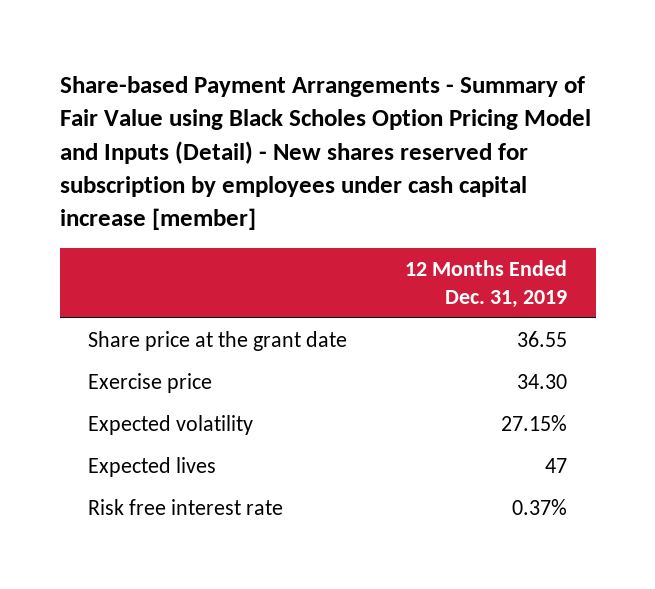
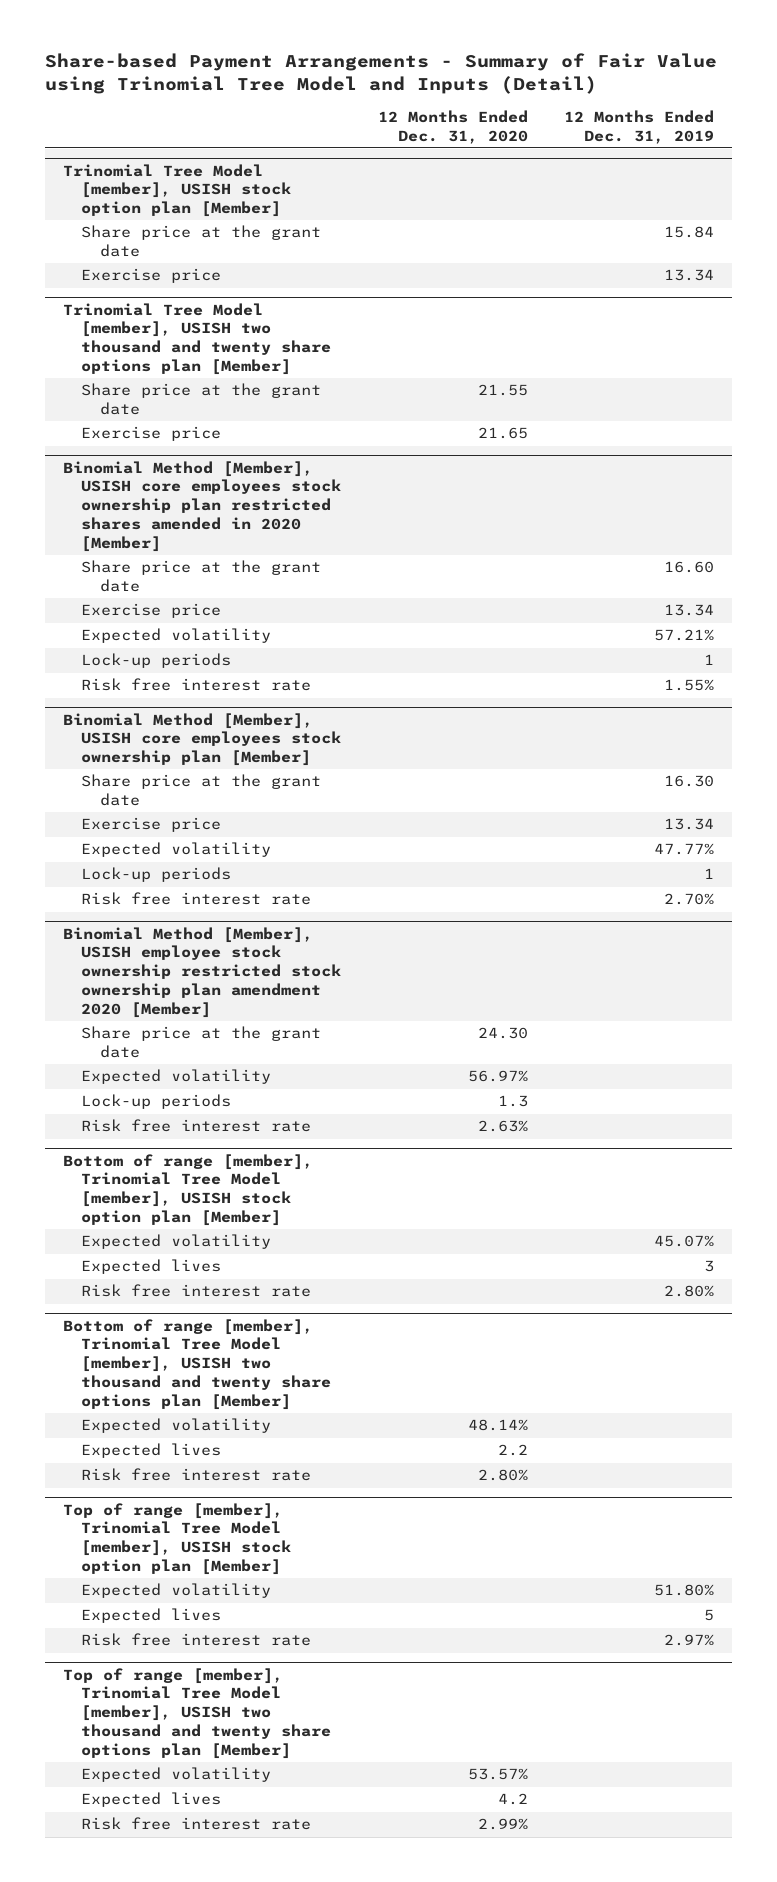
- Share-based Payment Arrangements - Summary of Fair Value using Black Scholes Option Pricing Model and Inputs (Detail) - New shares reserved for subscription by employees under cash capital increase [member]
+ Share-based Payment Arrangements - Summary of Fair Value using Trinomial Tree Model and Inputs (Detail)
- | 12 Months Ended Dec. 31, 2019
+ | 12 Months Ended Dec. 31, 2020 | 12 Months Ended Dec. 31, 2019
- Share price at the grant date | 36.55
- Exercise price | 34.30
- Expected volatility | 27.15%
- Expected lives | 47
- Risk free interest rate | 0.37%
+ Trinomial Tree Model [member], USISH stock option plan [Member]
+ Share price at the grant date | | 15.84
+ Exercise price | | 13.34
+ Trinomial Tree Model [member], USISH two thousand and twenty share options plan [Member]
+ Share price at the grant date | 21.55 |
+ Exercise price | 21.65 |
+ Binomial Method [Member], USISH core employees stock ownership plan restricted shares amended in 2020 [Member]
+ Share price at the grant date | | 16.60
+ Exercise price | | 13.34
+ Expected volatility | | 57.21%
+ Lock-up periods | | 1
+ Risk free interest rate | | 1.55%
+ Binomial Method [Member], USISH core employees stock ownership plan [Member]
+ Share price at the grant date | | 16.30
+ Exercise price | | 13.34
+ Expected volatility | | 47.77%
+ Lock-up periods | | 1
+ Risk free interest rate | | 2.70%
+ Binomial Method [Member], USISH employee stock ownership restricted stock ownership plan amendment 2020 [Member]
+ Share price at the grant date | 24.30 |
+ Expected volatility | 56.97% |
+ Lock-up periods | 1.3 |
+ Risk free interest rate | 2.63% |
+ Bottom of range [member], Trinomial Tree Model [member], USISH stock option plan [Member]
+ Expected volatility | | 45.07%
+ Expected lives | | 3
+ Risk free interest rate | | 2.80%
+ Bottom of range [member], Trinomial Tree Model [member], USISH two thousand and twenty share options plan [Member]
+ Expected volatility | 48.14% |
+ Expected lives | 2.2 |
+ Risk free interest rate | 2.80% |
+ Top of range [member], Trinomial Tree Model [member], USISH stock option plan [Member]
+ Expected volatility | | 51.80%
+ Expected lives | | 5
+ Risk free interest rate | | 2.97%
+ Top of range [member], Trinomial Tree Model [member], USISH two thousand and twenty share options plan [Member]
+ Expected volatility | 53.57% |
+ Expected lives | 4.2 |
+ Risk free interest rate | 2.99% |

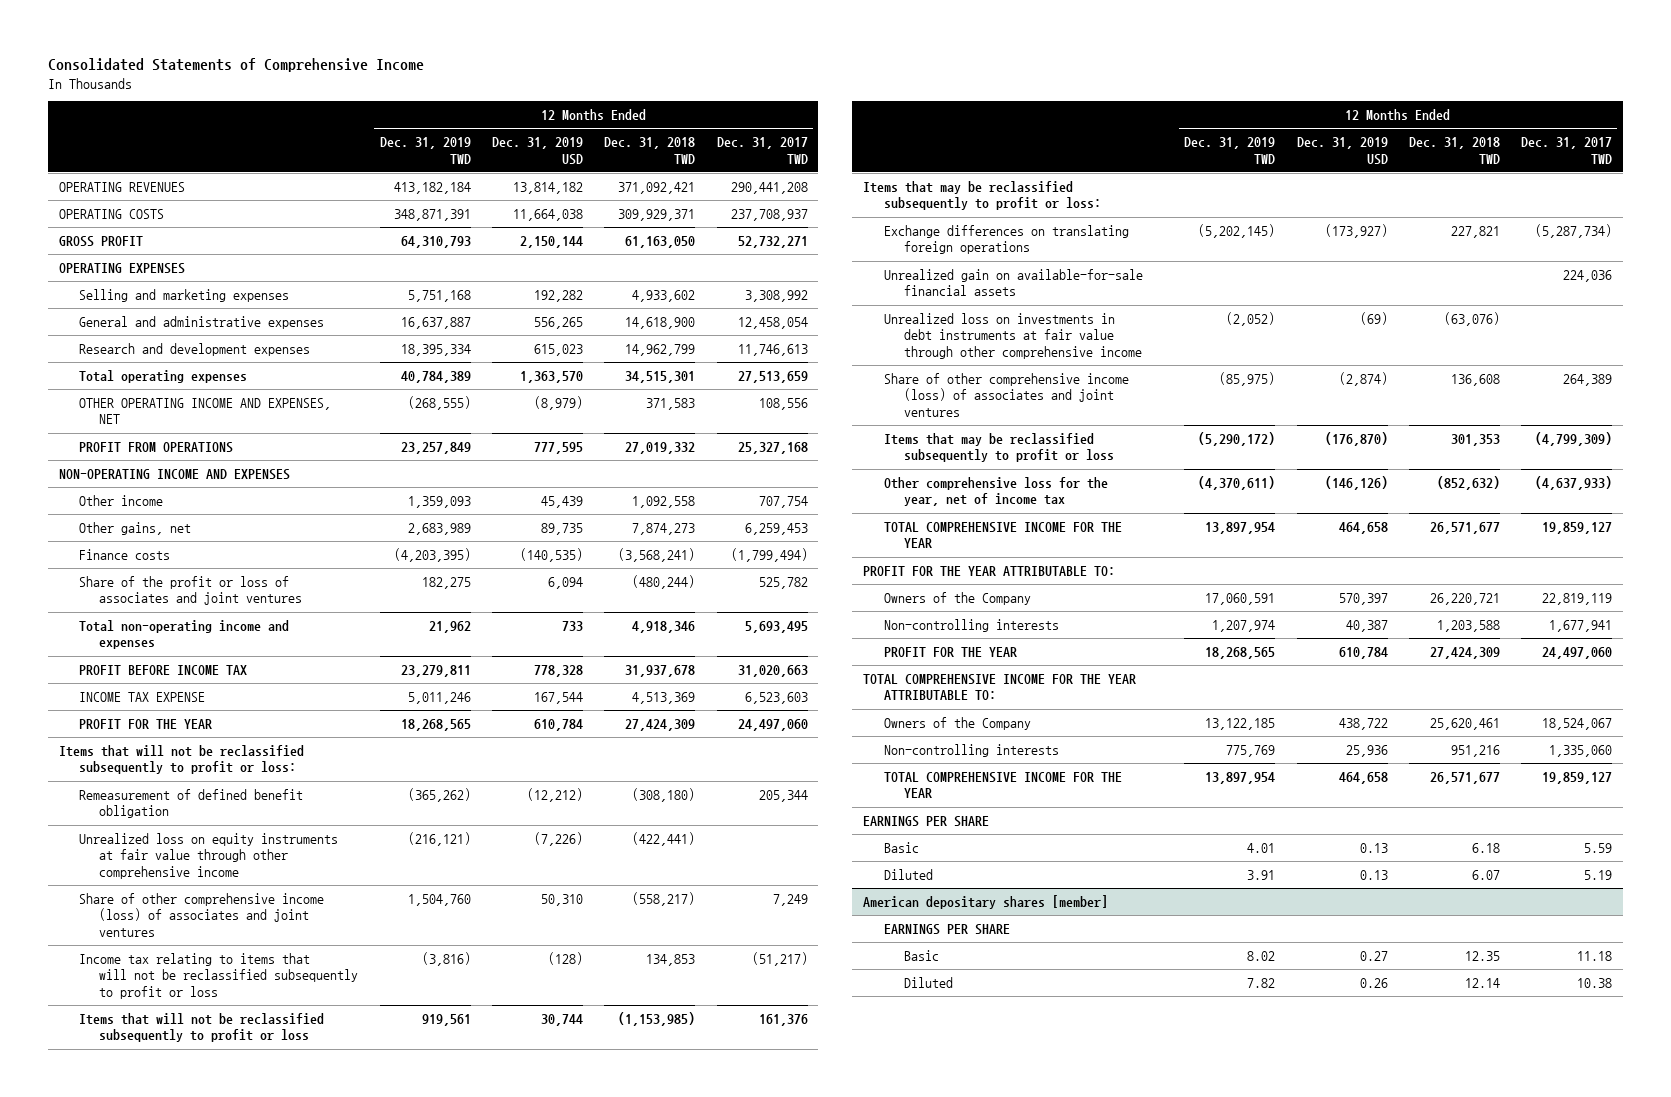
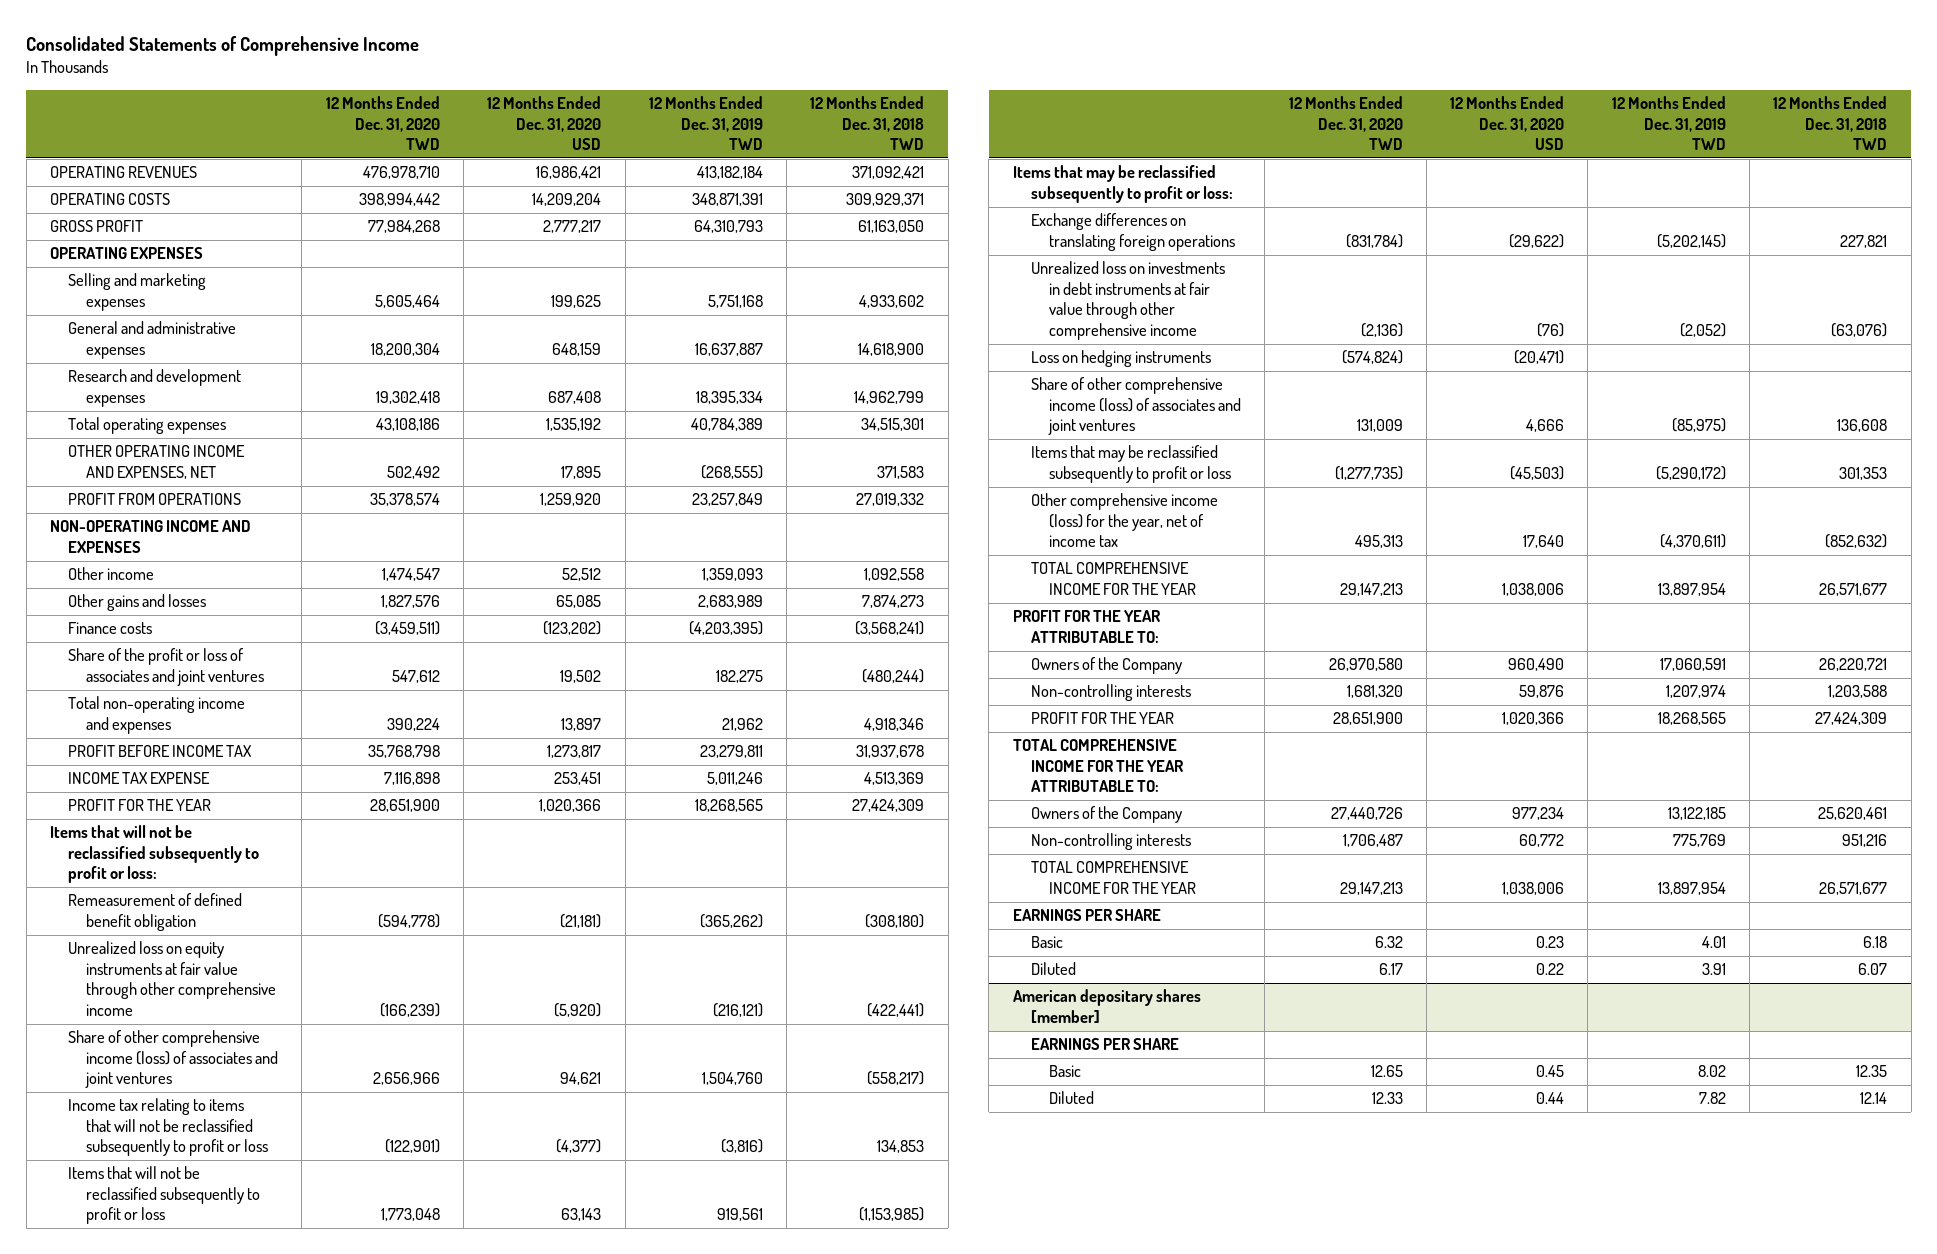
- | 12 Months Ended Dec. 31, 2019 TWD | 12 Months Ended Dec. 31, 2019 USD | 12 Months Ended Dec. 31, 2018 TWD | 12 Months Ended Dec. 31, 2017 TWD
+ | 12 Months Ended Dec. 31, 2020 TWD | 12 Months Ended Dec. 31, 2020 USD | 12 Months Ended Dec. 31, 2019 TWD | 12 Months Ended Dec. 31, 2018 TWD
- Other gains, net | 2,683,989 | 89,735 | 7,874,273 | 6,259,453
+ Other gains and losses | 1,827,576 | 65,085 | 2,683,989 | 7,874,273
- Unrealized gain on available-for-sale financial assets | | | | 224,036
+ Loss on hedging instruments | (574,824) | (20,471) | |
- Other comprehensive loss for the year, net of income tax | (4,370,611) | (146,126) | (852,632) | (4,637,933)
+ Other comprehensive income (loss) for the year, net of income tax | 495,313 | 17,640 | (4,370,611) | (852,632)

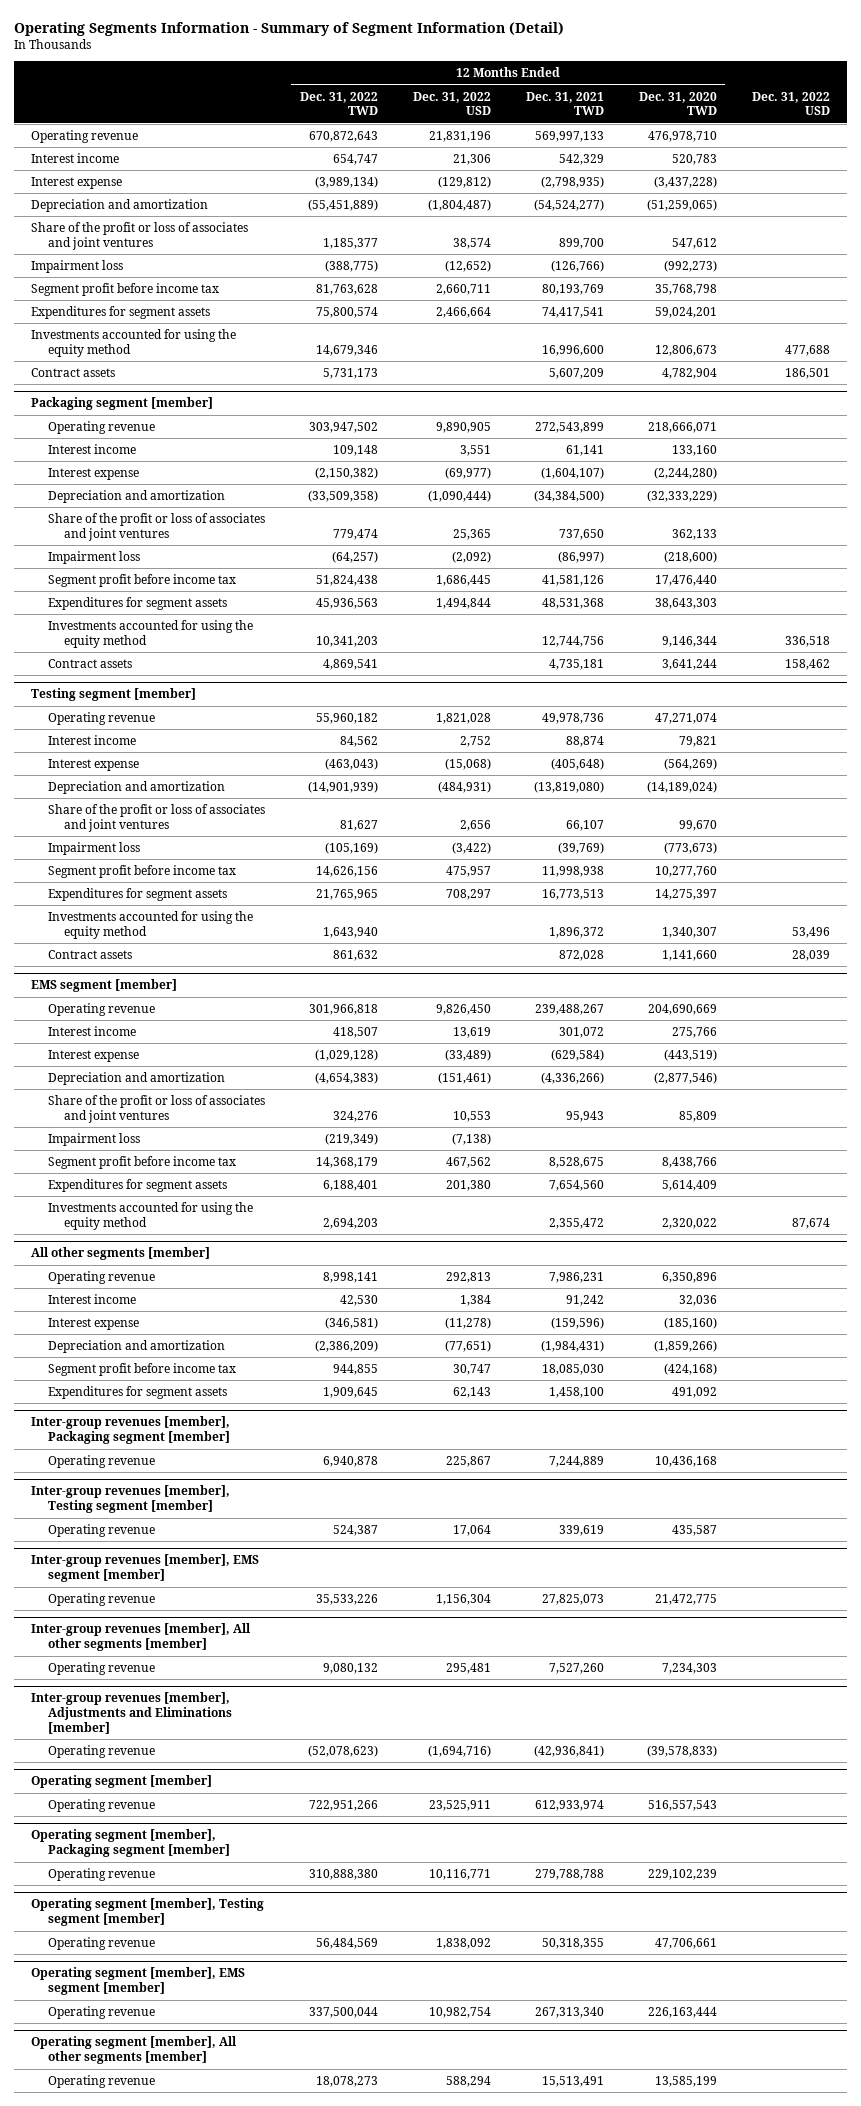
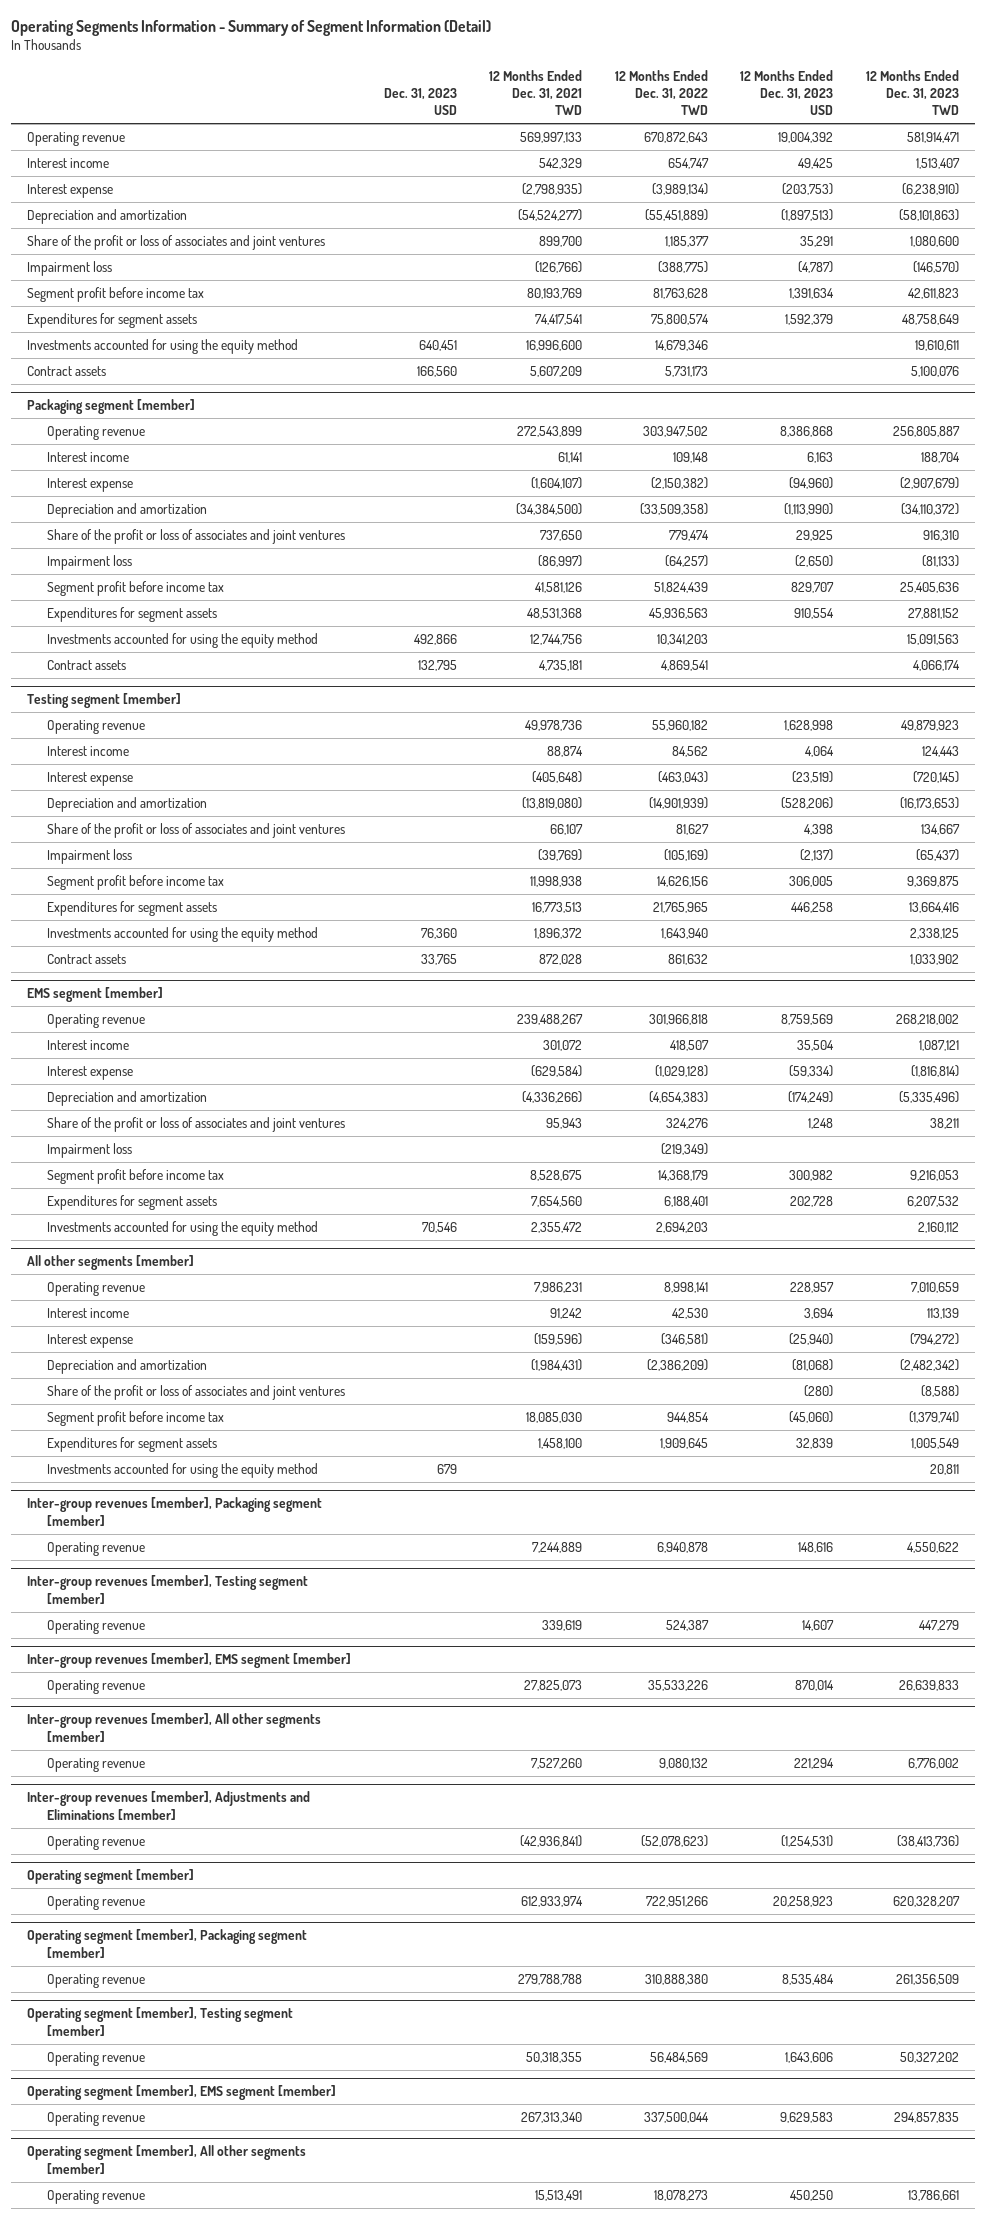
- | 12 Months Ended Dec. 31, 2022 TWD | 12 Months Ended Dec. 31, 2022 USD | 12 Months Ended Dec. 31, 2021 TWD | 12 Months Ended Dec. 31, 2020 TWD | Dec. 31, 2022 USD
+ | Dec. 31, 2023 USD | 12 Months Ended Dec. 31, 2021 TWD | 12 Months Ended Dec. 31, 2022 TWD | 12 Months Ended Dec. 31, 2023 USD | 12 Months Ended Dec. 31, 2023 TWD
@ Packaging segment [member]
- Segment profit before income tax | 51,824,438 | 1,686,445 | 41,581,126 | 17,476,440 |
+ Segment profit before income tax | | 41,581,126 | 51,824,439 | 829,707 | 25,405,636
@ All other segments [member]
- Segment profit before income tax | 944,855 | 30,747 | 18,085,030 | (424,168) |
+ Share of the profit or loss of associates and joint ventures | | | | (280) | (8,588)
+ Segment profit before income tax | | 18,085,030 | 944,854 | (45,060) | (1,379,741)
+ Investments accounted for using the equity method | 679 | | | | 20,811

